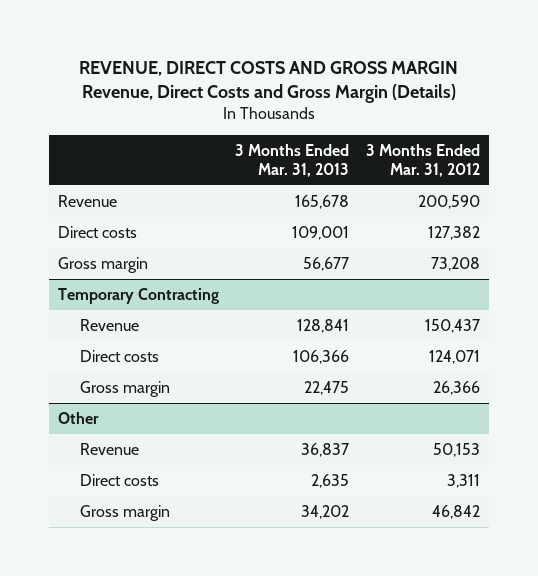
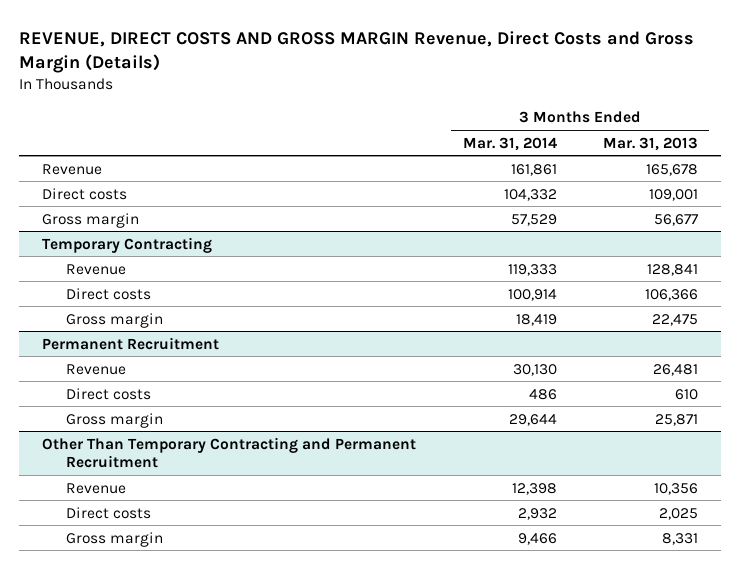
- | 3 Months Ended Mar. 31, 2013 | 3 Months Ended Mar. 31, 2012
+ | 3 Months Ended Mar. 31, 2014 | 3 Months Ended Mar. 31, 2013
- Other
- Revenue | 36,837 | 50,153
- Direct costs | 2,635 | 3,311
- Gross margin | 34,202 | 46,842
+ Permanent Recruitment
+ Revenue | 30,130 | 26,481
+ Direct costs | 486 | 610
+ Gross margin | 29,644 | 25,871
+ Other Than Temporary Contracting and Permanent Recruitment
+ Revenue | 12,398 | 10,356
+ Direct costs | 2,932 | 2,025
+ Gross margin | 9,466 | 8,331

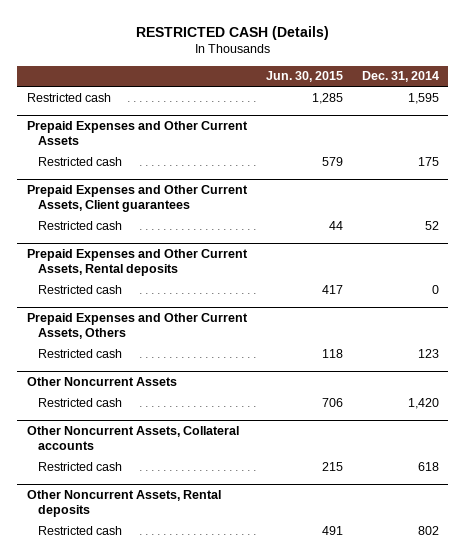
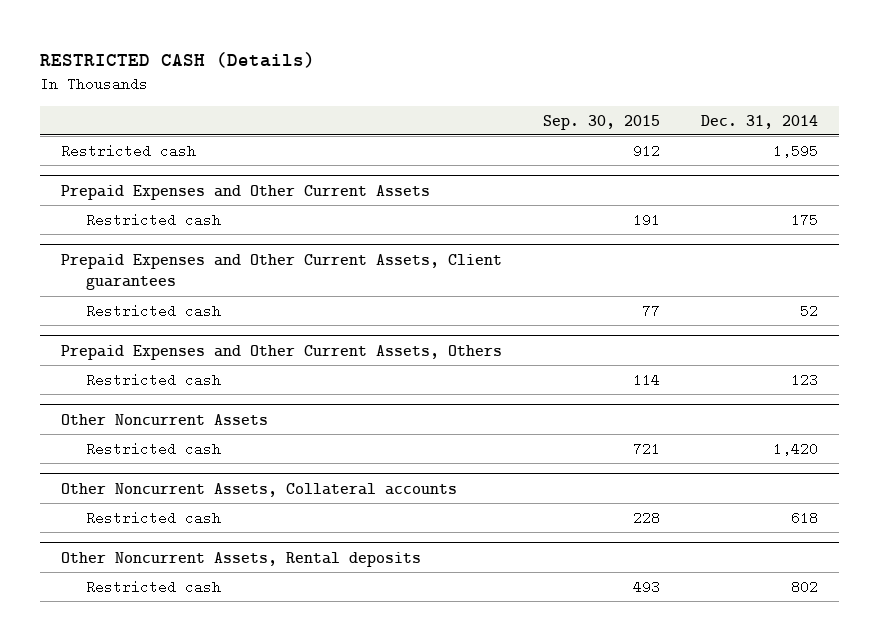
- | Jun. 30, 2015 | Dec. 31, 2014
+ | Sep. 30, 2015 | Dec. 31, 2014
- Prepaid Expenses and Other Current Assets, Rental deposits
- Restricted cash | 417 | 0

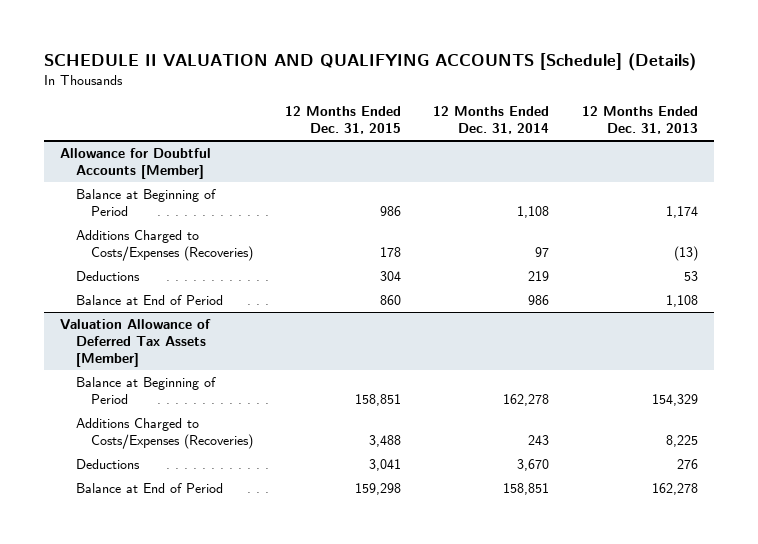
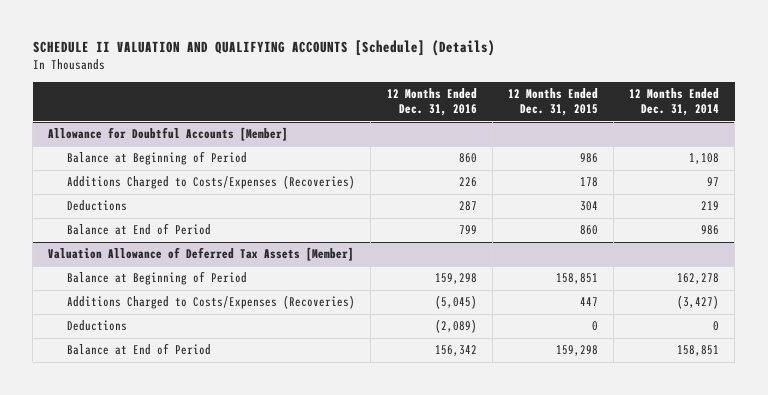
- | 12 Months Ended Dec. 31, 2015 | 12 Months Ended Dec. 31, 2014 | 12 Months Ended Dec. 31, 2013
+ | 12 Months Ended Dec. 31, 2016 | 12 Months Ended Dec. 31, 2015 | 12 Months Ended Dec. 31, 2014
@ Valuation Allowance of Deferred Tax Assets [Member]
- Additions Charged to Costs/Expenses (Recoveries) | 3,488 | 243 | 8,225
- Deductions | 3,041 | 3,670 | 276
+ Additions Charged to Costs/Expenses (Recoveries) | (5,045) | 447 | (3,427)
+ Deductions | (2,089) | 0 | 0

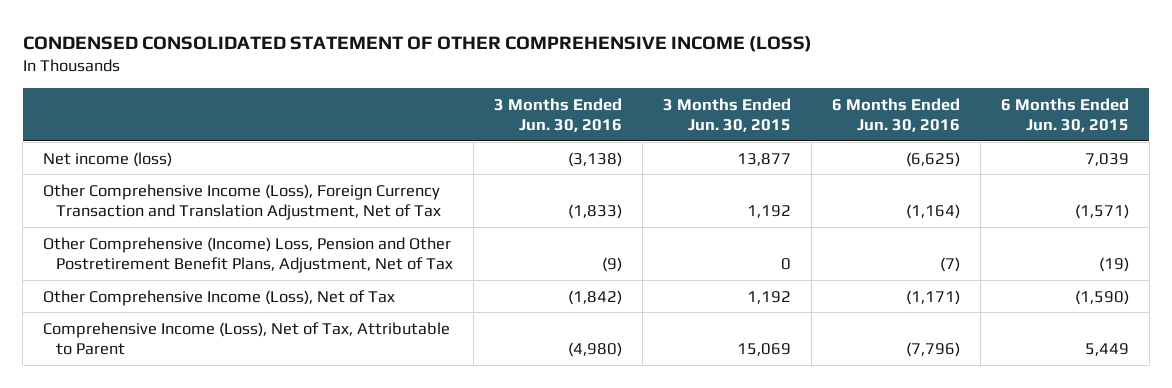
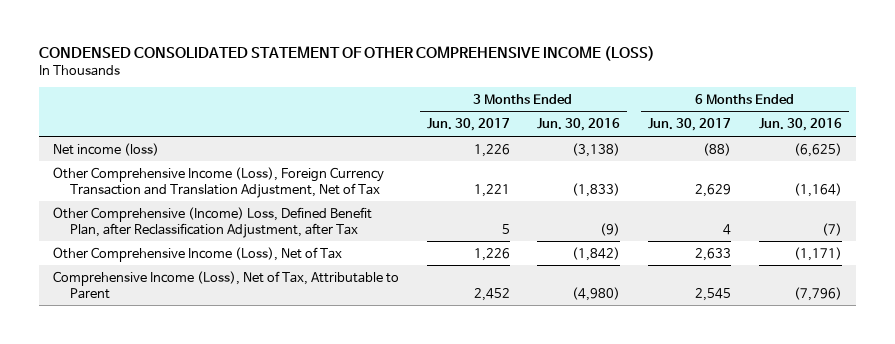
- | 3 Months Ended Jun. 30, 2016 | 3 Months Ended Jun. 30, 2015 | 6 Months Ended Jun. 30, 2016 | 6 Months Ended Jun. 30, 2015
+ | 3 Months Ended Jun. 30, 2017 | 3 Months Ended Jun. 30, 2016 | 6 Months Ended Jun. 30, 2017 | 6 Months Ended Jun. 30, 2016
- Other Comprehensive (Income) Loss, Pension and Other Postretirement Benefit Plans, Adjustment, Net of Tax | (9) | 0 | (7) | (19)
+ Other Comprehensive (Income) Loss, Defined Benefit Plan, after Reclassification Adjustment, after Tax | 5 | (9) | 4 | (7)

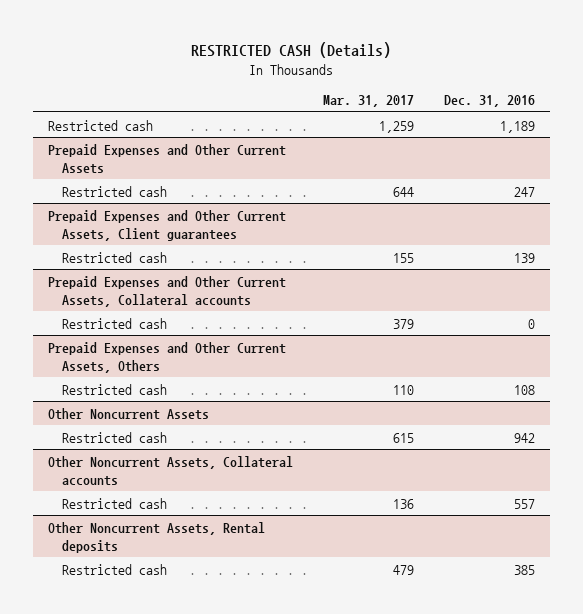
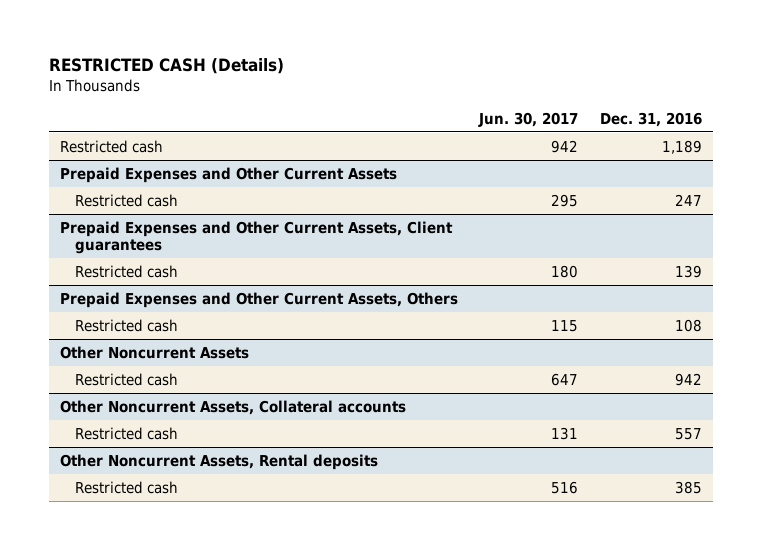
- | Mar. 31, 2017 | Dec. 31, 2016
+ | Jun. 30, 2017 | Dec. 31, 2016
- Prepaid Expenses and Other Current Assets, Collateral accounts
- Restricted cash | 379 | 0

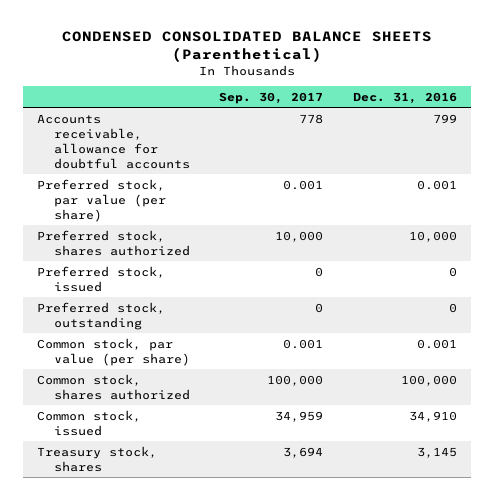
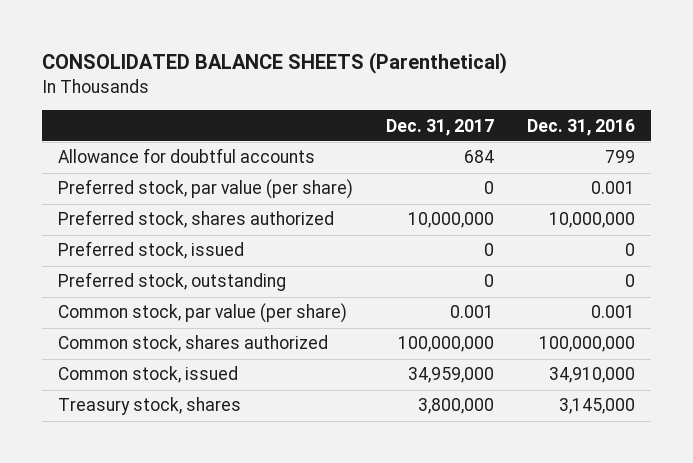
- CONDENSED CONSOLIDATED BALANCE SHEETS (Parenthetical)
+ CONSOLIDATED BALANCE SHEETS (Parenthetical)
- | Sep. 30, 2017 | Dec. 31, 2016
+ | Dec. 31, 2017 | Dec. 31, 2016
- Accounts receivable, allowance for doubtful accounts | 778 | 799
+ Allowance for doubtful accounts | 684 | 799
- Preferred stock, shares authorized | 10,000 | 10,000
+ Preferred stock, shares authorized | 10,000,000 | 10,000,000
- Common stock, shares authorized | 100,000 | 100,000
- Common stock, issued | 34,959 | 34,910
- Treasury stock, shares | 3,694 | 3,145
+ Common stock, shares authorized | 100,000,000 | 100,000,000
+ Common stock, issued | 34,959,000 | 34,910,000
+ Treasury stock, shares | 3,800,000 | 3,145,000

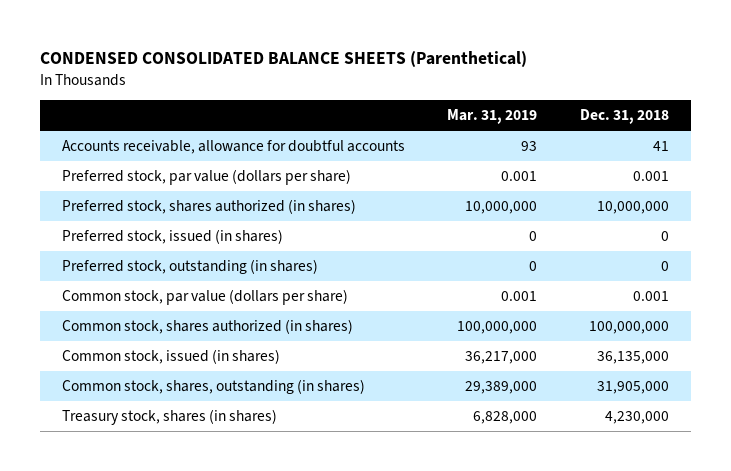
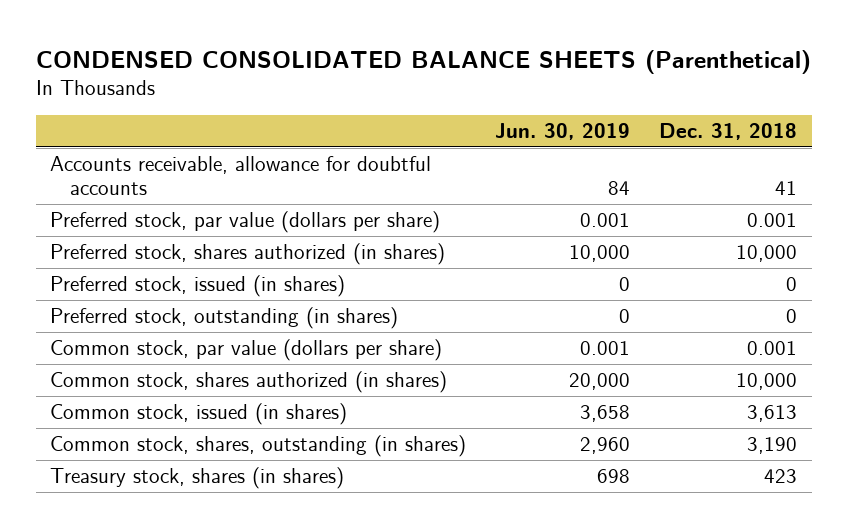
- | Mar. 31, 2019 | Dec. 31, 2018
+ | Jun. 30, 2019 | Dec. 31, 2018
- Preferred stock, shares authorized (in shares) | 10,000,000 | 10,000,000
+ Preferred stock, shares authorized (in shares) | 10,000 | 10,000
- Common stock, shares authorized (in shares) | 100,000,000 | 100,000,000
- Common stock, issued (in shares) | 36,217,000 | 36,135,000
- Common stock, shares, outstanding (in shares) | 29,389,000 | 31,905,000
- Treasury stock, shares (in shares) | 6,828,000 | 4,230,000
+ Common stock, shares authorized (in shares) | 20,000 | 10,000
+ Common stock, issued (in shares) | 3,658 | 3,613
+ Common stock, shares, outstanding (in shares) | 2,960 | 3,190
+ Treasury stock, shares (in shares) | 698 | 423

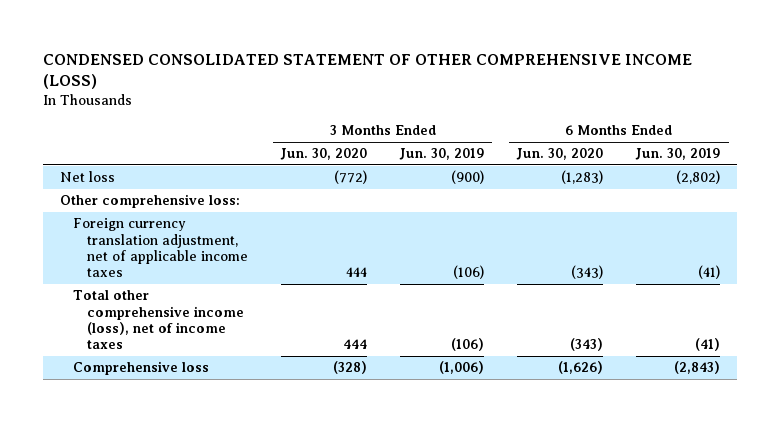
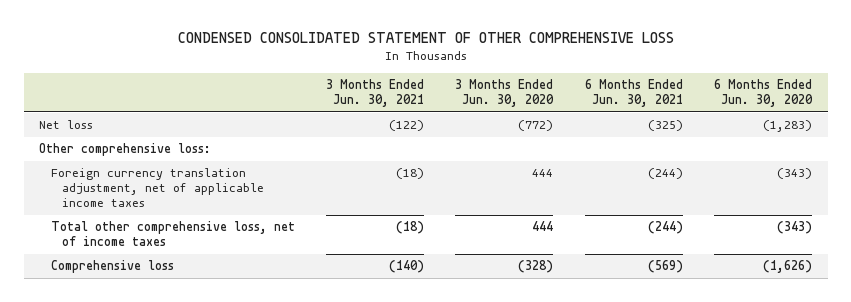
- CONDENSED CONSOLIDATED STATEMENT OF OTHER COMPREHENSIVE INCOME (LOSS)
+ CONDENSED CONSOLIDATED STATEMENT OF OTHER COMPREHENSIVE LOSS
- | 3 Months Ended Jun. 30, 2020 | 3 Months Ended Jun. 30, 2019 | 6 Months Ended Jun. 30, 2020 | 6 Months Ended Jun. 30, 2019
+ | 3 Months Ended Jun. 30, 2021 | 3 Months Ended Jun. 30, 2020 | 6 Months Ended Jun. 30, 2021 | 6 Months Ended Jun. 30, 2020
- Total other comprehensive income (loss), net of income taxes | 444 | (106) | (343) | (41)
+ Total other comprehensive loss, net of income taxes | (18) | 444 | (244) | (343)

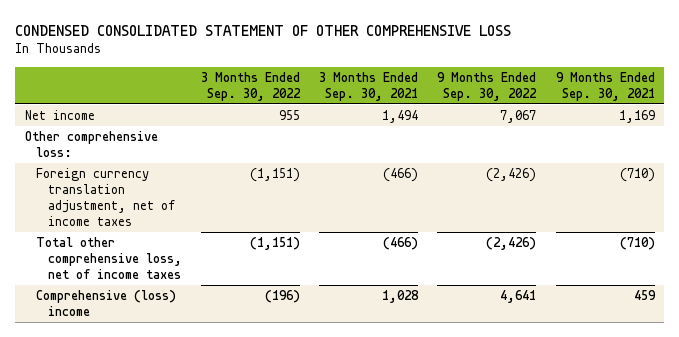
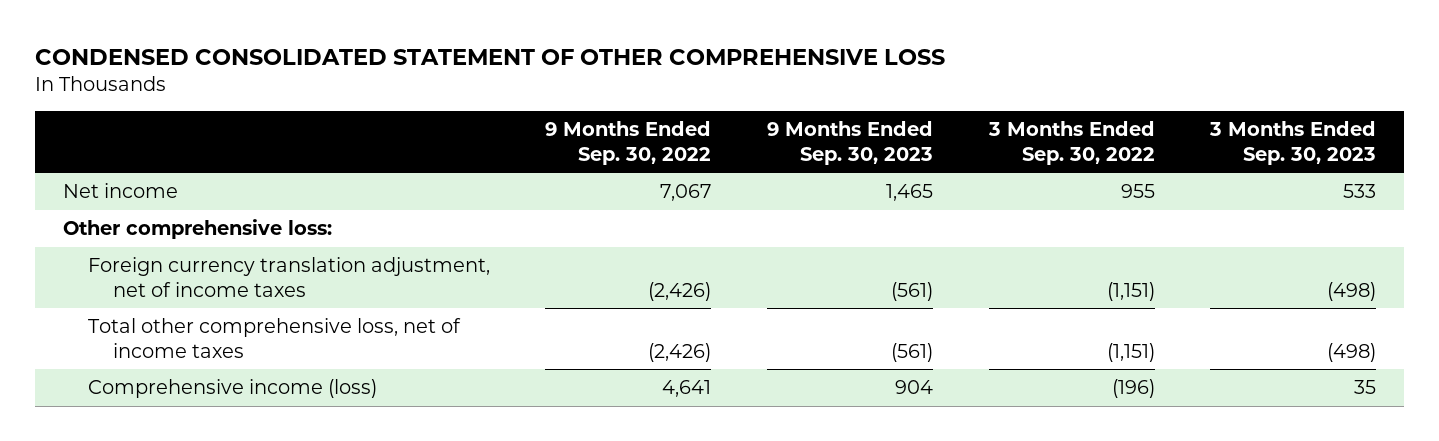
- | 3 Months Ended Sep. 30, 2022 | 3 Months Ended Sep. 30, 2021 | 9 Months Ended Sep. 30, 2022 | 9 Months Ended Sep. 30, 2021
+ | 9 Months Ended Sep. 30, 2022 | 9 Months Ended Sep. 30, 2023 | 3 Months Ended Sep. 30, 2022 | 3 Months Ended Sep. 30, 2023
- Comprehensive (loss) income | (196) | 1,028 | 4,641 | 459
+ Comprehensive income (loss) | 4,641 | 904 | (196) | 35

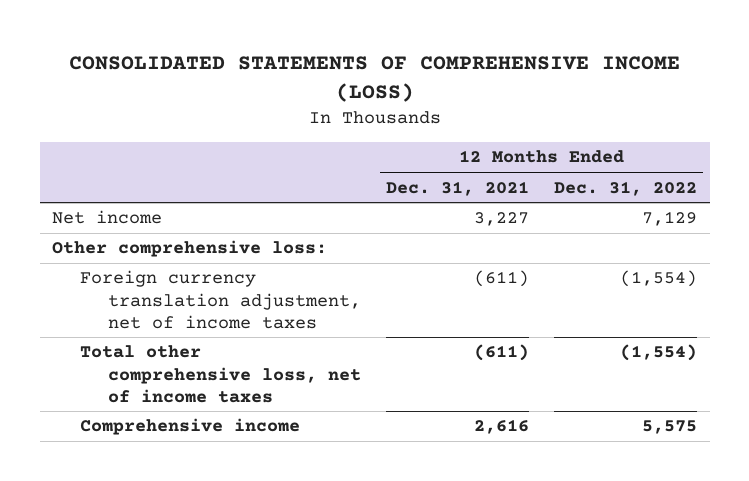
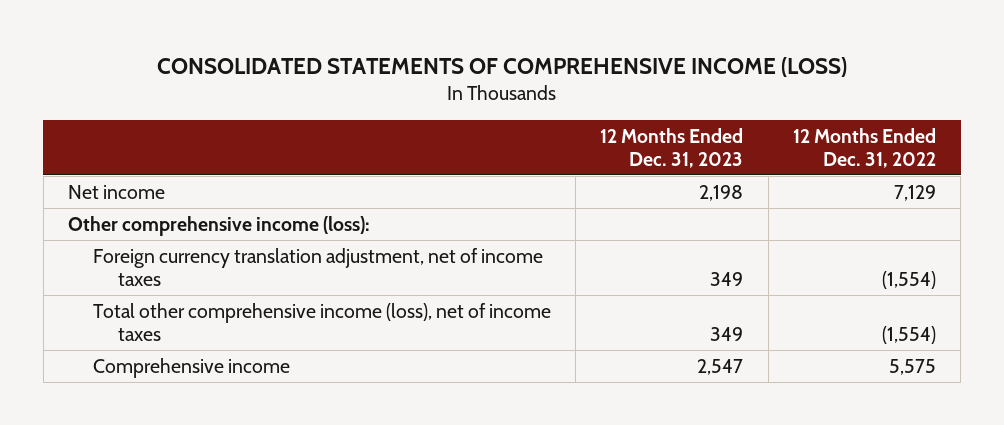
- | 12 Months Ended Dec. 31, 2021 | 12 Months Ended Dec. 31, 2022
+ | 12 Months Ended Dec. 31, 2023 | 12 Months Ended Dec. 31, 2022
- Other comprehensive loss:
+ Other comprehensive income (loss):
- Total other comprehensive loss, net of income taxes | (611) | (1,554)
+ Total other comprehensive income (loss), net of income taxes | 349 | (1,554)

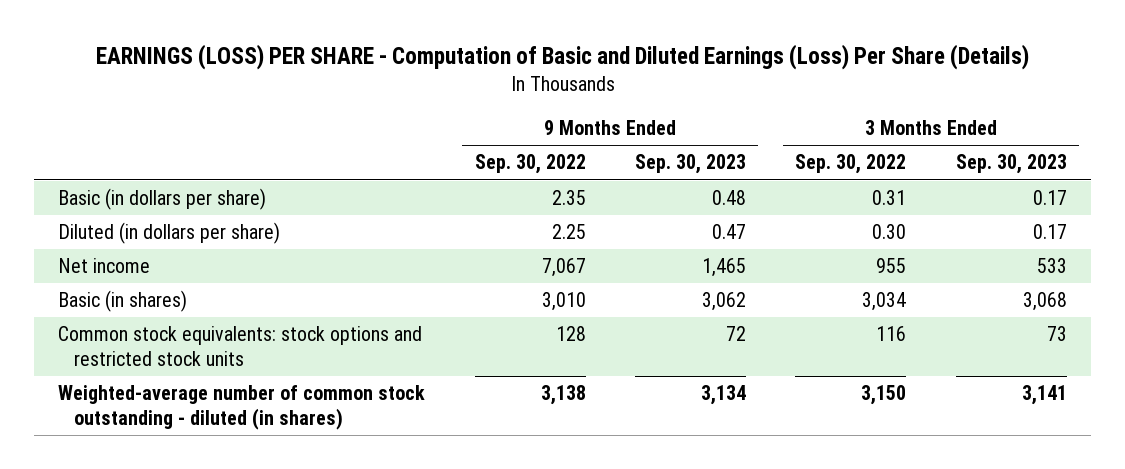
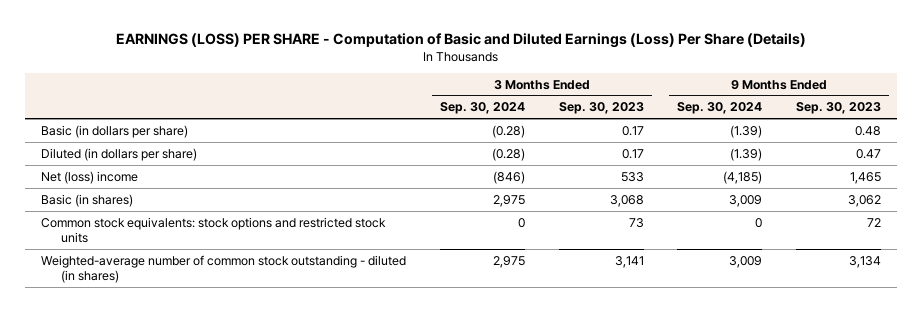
- | 9 Months Ended Sep. 30, 2022 | 9 Months Ended Sep. 30, 2023 | 3 Months Ended Sep. 30, 2022 | 3 Months Ended Sep. 30, 2023
+ | 3 Months Ended Sep. 30, 2024 | 3 Months Ended Sep. 30, 2023 | 9 Months Ended Sep. 30, 2024 | 9 Months Ended Sep. 30, 2023
- Net income | 7,067 | 1,465 | 955 | 533
+ Net (loss) income | (846) | 533 | (4,185) | 1,465

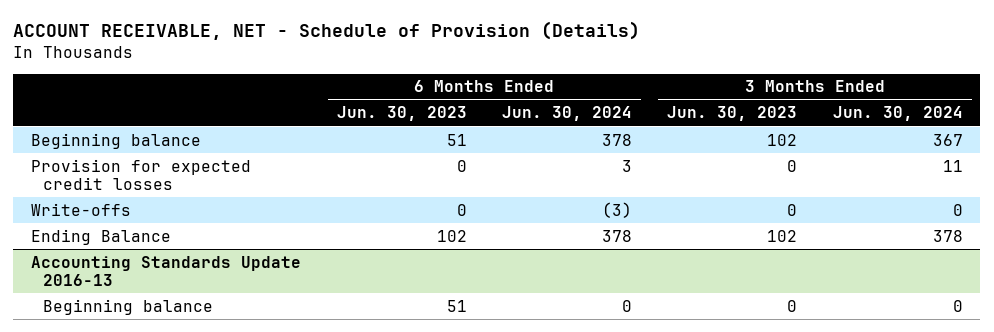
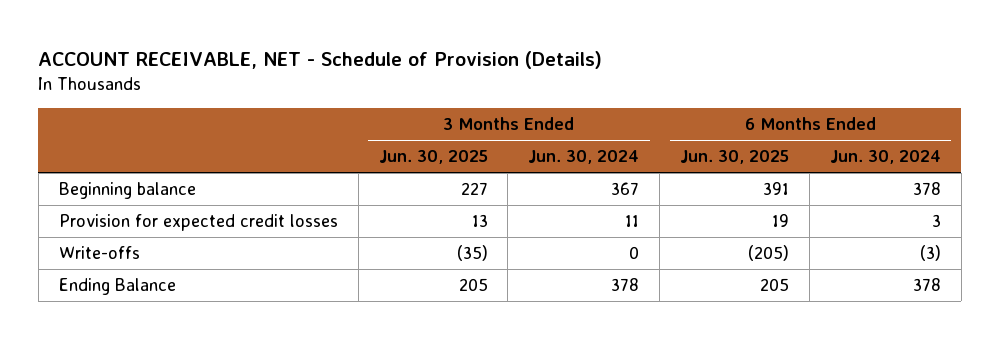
- | 6 Months Ended Jun. 30, 2023 | 6 Months Ended Jun. 30, 2024 | 3 Months Ended Jun. 30, 2023 | 3 Months Ended Jun. 30, 2024
+ | 3 Months Ended Jun. 30, 2025 | 3 Months Ended Jun. 30, 2024 | 6 Months Ended Jun. 30, 2025 | 6 Months Ended Jun. 30, 2024
- Accounting Standards Update 2016-13
- Beginning balance | 51 | 0 | 0 | 0

